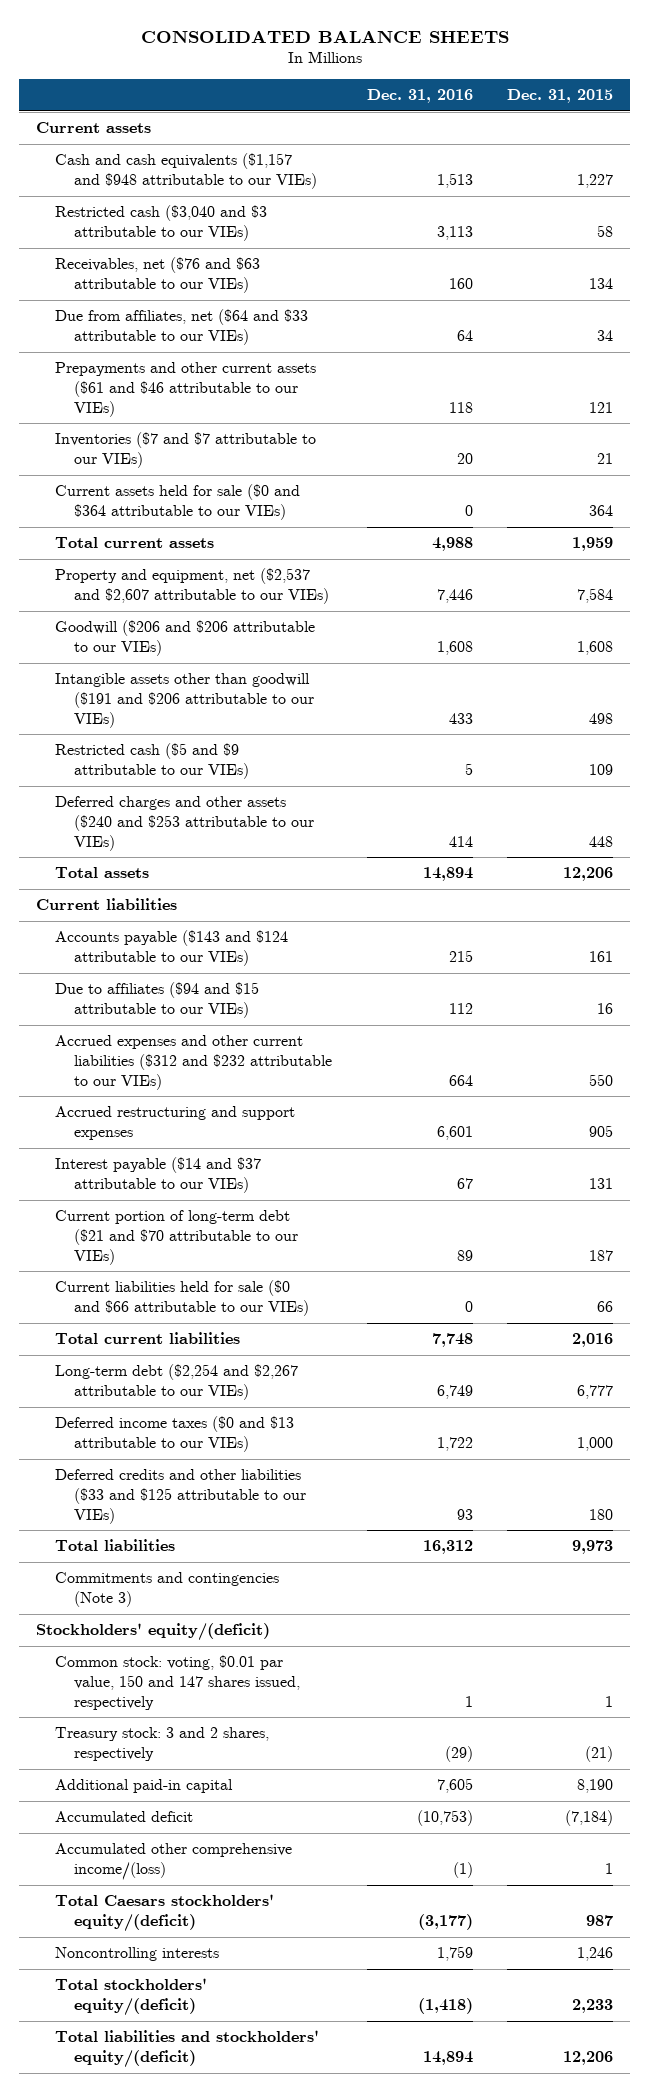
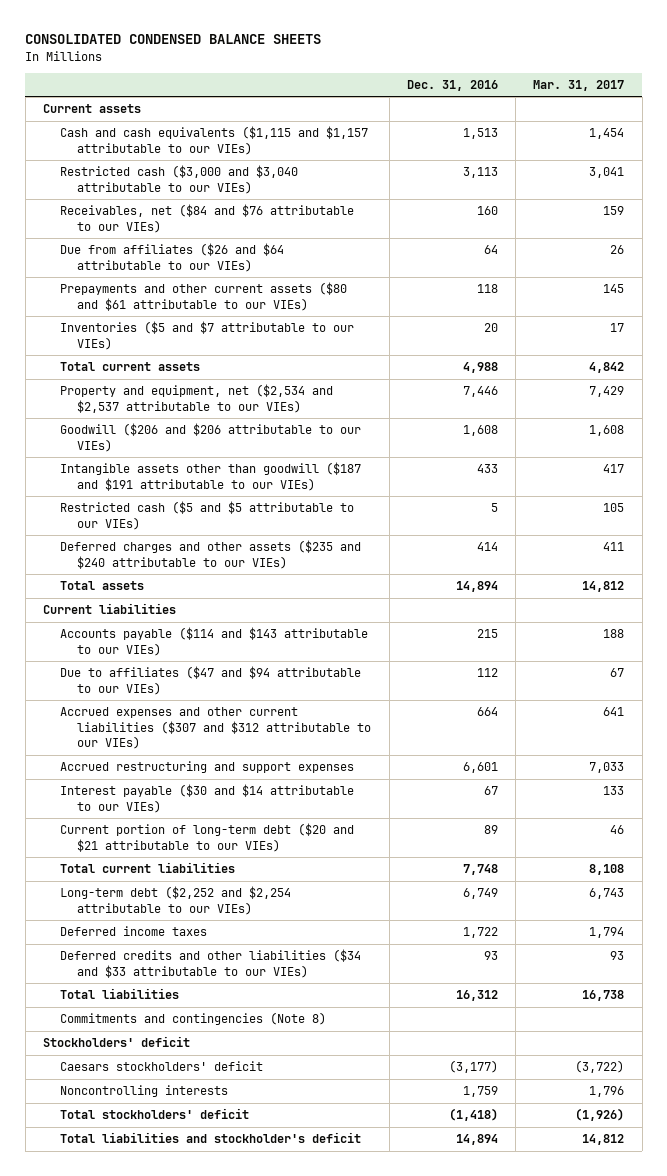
- CONSOLIDATED BALANCE SHEETS
+ CONSOLIDATED CONDENSED BALANCE SHEETS
- | Dec. 31, 2016 | Dec. 31, 2015
+ | Dec. 31, 2016 | Mar. 31, 2017
- Cash and cash equivalents ($1,157 and $948 attributable to our VIEs) | 1,513 | 1,227
- Restricted cash ($3,040 and $3 attributable to our VIEs) | 3,113 | 58
- Receivables, net ($76 and $63 attributable to our VIEs) | 160 | 134
- Due from affiliates, net ($64 and $33 attributable to our VIEs) | 64 | 34
- Prepayments and other current assets ($61 and $46 attributable to our VIEs) | 118 | 121
- Inventories ($7 and $7 attributable to our VIEs) | 20 | 21
- Current assets held for sale ($0 and $364 attributable to our VIEs) | 0 | 364
+ Cash and cash equivalents ($1,115 and $1,157 attributable to our VIEs) | 1,513 | 1,454
+ Restricted cash ($3,000 and $3,040 attributable to our VIEs) | 3,113 | 3,041
+ Receivables, net ($84 and $76 attributable to our VIEs) | 160 | 159
+ Due from affiliates ($26 and $64 attributable to our VIEs) | 64 | 26
+ Prepayments and other current assets ($80 and $61 attributable to our VIEs) | 118 | 145
+ Inventories ($5 and $7 attributable to our VIEs) | 20 | 17
- Property and equipment, net ($2,537 and $2,607 attributable to our VIEs) | 7,446 | 7,584
+ Property and equipment, net ($2,534 and $2,537 attributable to our VIEs) | 7,446 | 7,429
- Intangible assets other than goodwill ($191 and $206 attributable to our VIEs) | 433 | 498
- Restricted cash ($5 and $9 attributable to our VIEs) | 5 | 109
- Deferred charges and other assets ($240 and $253 attributable to our VIEs) | 414 | 448
+ Intangible assets other than goodwill ($187 and $191 attributable to our VIEs) | 433 | 417
+ Restricted cash ($5 and $5 attributable to our VIEs) | 5 | 105
+ Deferred charges and other assets ($235 and $240 attributable to our VIEs) | 414 | 411
- Accounts payable ($143 and $124 attributable to our VIEs) | 215 | 161
- Due to affiliates ($94 and $15 attributable to our VIEs) | 112 | 16
- Accrued expenses and other current liabilities ($312 and $232 attributable to our VIEs) | 664 | 550
+ Accounts payable ($114 and $143 attributable to our VIEs) | 215 | 188
+ Due to affiliates ($47 and $94 attributable to our VIEs) | 112 | 67
+ Accrued expenses and other current liabilities ($307 and $312 attributable to our VIEs) | 664 | 641
- Interest payable ($14 and $37 attributable to our VIEs) | 67 | 131
- Current portion of long-term debt ($21 and $70 attributable to our VIEs) | 89 | 187
- Current liabilities held for sale ($0 and $66 attributable to our VIEs) | 0 | 66
+ Interest payable ($30 and $14 attributable to our VIEs) | 67 | 133
+ Current portion of long-term debt ($20 and $21 attributable to our VIEs) | 89 | 46
- Long-term debt ($2,254 and $2,267 attributable to our VIEs) | 6,749 | 6,777
- Deferred income taxes ($0 and $13 attributable to our VIEs) | 1,722 | 1,000
- Deferred credits and other liabilities ($33 and $125 attributable to our VIEs) | 93 | 180
+ Long-term debt ($2,252 and $2,254 attributable to our VIEs) | 6,749 | 6,743
+ Deferred income taxes | 1,722 | 1,794
+ Deferred credits and other liabilities ($34 and $33 attributable to our VIEs) | 93 | 93
- Commitments and contingencies (Note 3)
- Stockholders' equity/(deficit)
- Common stock: voting, $0.01 par value, 150 and 147 shares issued, respectively | 1 | 1
- Treasury stock: 3 and 2 shares, respectively | (29) | (21)
- Additional paid-in capital | 7,605 | 8,190
- Accumulated deficit | (10,753) | (7,184)
- Accumulated other comprehensive income/(loss) | (1) | 1
- Total Caesars stockholders' equity/(deficit) | (3,177) | 987
+ Commitments and contingencies (Note 8)
+ Stockholders' deficit
+ Caesars stockholders' deficit | (3,177) | (3,722)
- Total stockholders' equity/(deficit) | (1,418) | 2,233
- Total liabilities and stockholders' equity/(deficit) | 14,894 | 12,206
+ Total stockholders' deficit | (1,418) | (1,926)
+ Total liabilities and stockholder's deficit | 14,894 | 14,812

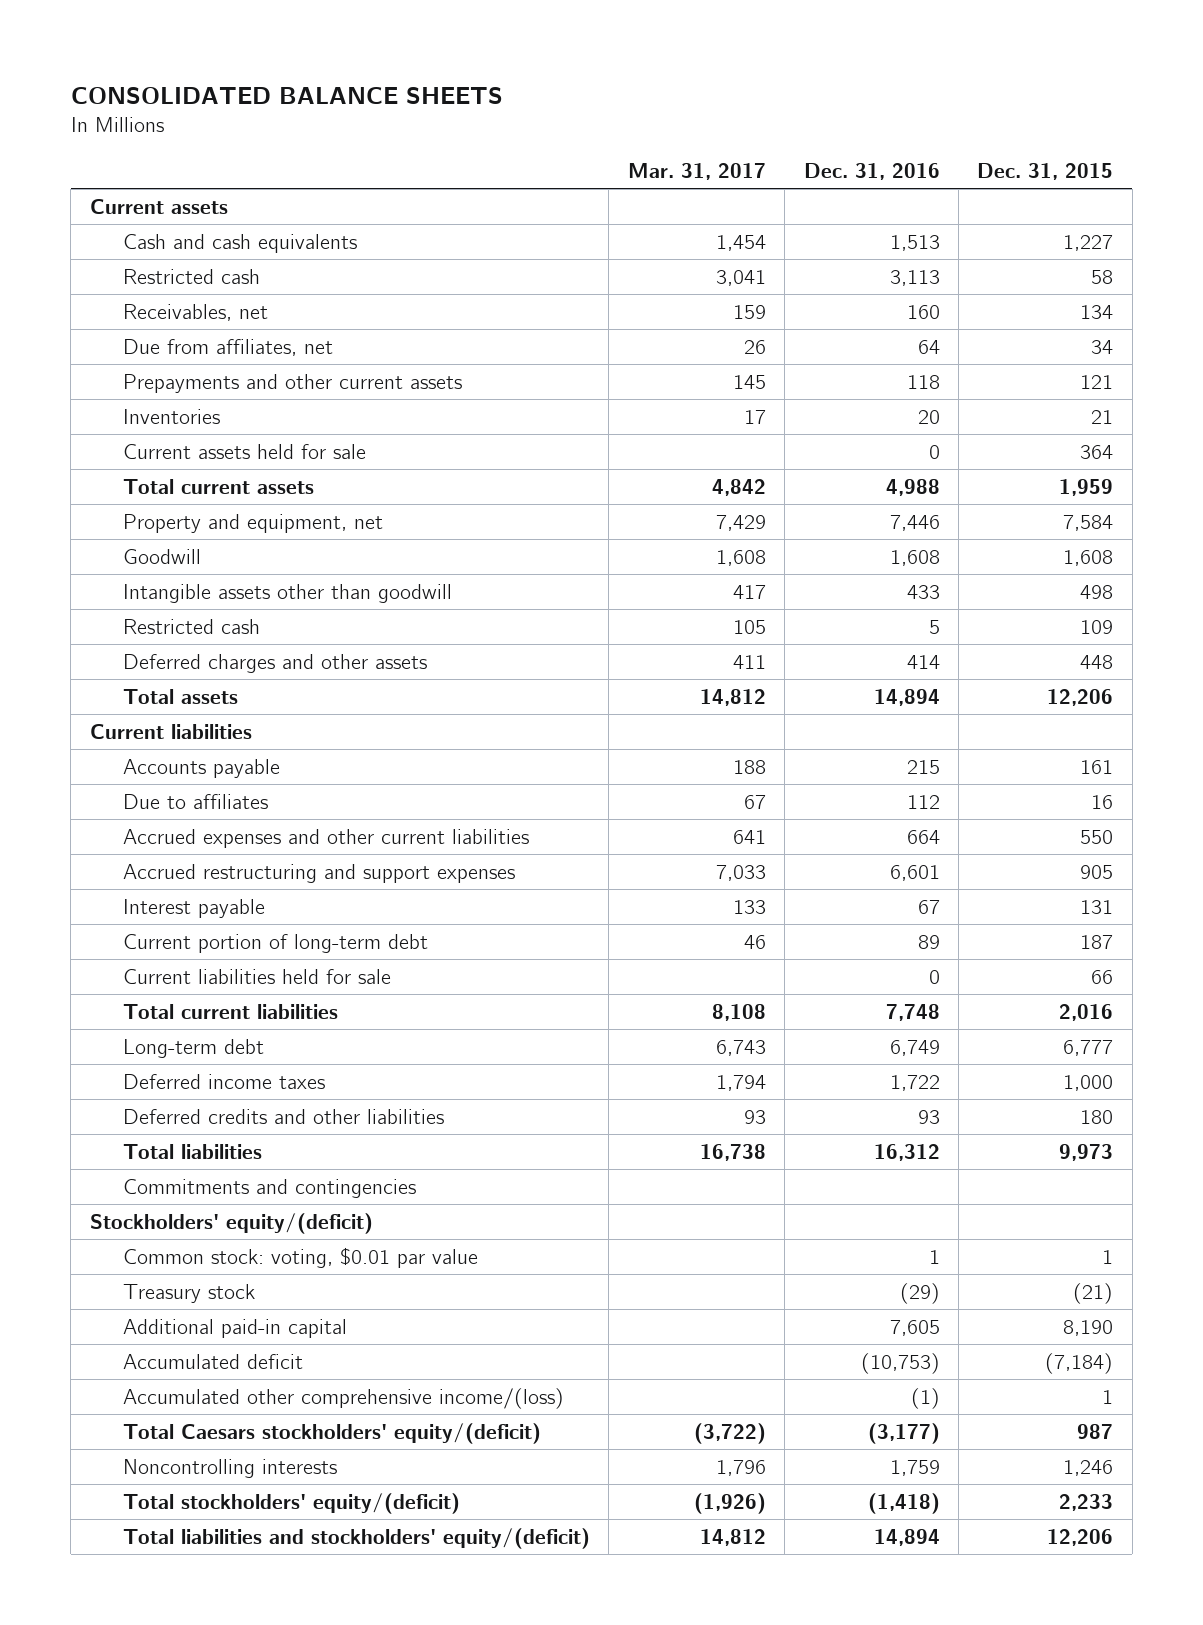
- CONSOLIDATED CONDENSED BALANCE SHEETS
+ CONSOLIDATED BALANCE SHEETS
- | Dec. 31, 2016 | Mar. 31, 2017
+ | Mar. 31, 2017 | Dec. 31, 2016 | Dec. 31, 2015
- Cash and cash equivalents ($1,115 and $1,157 attributable to our VIEs) | 1,513 | 1,454
- Restricted cash ($3,000 and $3,040 attributable to our VIEs) | 3,113 | 3,041
- Receivables, net ($84 and $76 attributable to our VIEs) | 160 | 159
- Due from affiliates ($26 and $64 attributable to our VIEs) | 64 | 26
- Prepayments and other current assets ($80 and $61 attributable to our VIEs) | 118 | 145
- Inventories ($5 and $7 attributable to our VIEs) | 20 | 17
+ Cash and cash equivalents | 1,454 | 1,513 | 1,227
+ Restricted cash | 3,041 | 3,113 | 58
+ Receivables, net | 159 | 160 | 134
+ Due from affiliates, net | 26 | 64 | 34
+ Prepayments and other current assets | 145 | 118 | 121
+ Inventories | 17 | 20 | 21
+ Current assets held for sale | | 0 | 364
- Property and equipment, net ($2,534 and $2,537 attributable to our VIEs) | 7,446 | 7,429
- Goodwill ($206 and $206 attributable to our VIEs) | 1,608 | 1,608
- Intangible assets other than goodwill ($187 and $191 attributable to our VIEs) | 433 | 417
- Restricted cash ($5 and $5 attributable to our VIEs) | 5 | 105
- Deferred charges and other assets ($235 and $240 attributable to our VIEs) | 414 | 411
+ Property and equipment, net | 7,429 | 7,446 | 7,584
+ Goodwill | 1,608 | 1,608 | 1,608
+ Intangible assets other than goodwill | 417 | 433 | 498
+ Restricted cash | 105 | 5 | 109
+ Deferred charges and other assets | 411 | 414 | 448
- Accounts payable ($114 and $143 attributable to our VIEs) | 215 | 188
- Due to affiliates ($47 and $94 attributable to our VIEs) | 112 | 67
- Accrued expenses and other current liabilities ($307 and $312 attributable to our VIEs) | 664 | 641
+ Accounts payable | 188 | 215 | 161
+ Due to affiliates | 67 | 112 | 16
+ Accrued expenses and other current liabilities | 641 | 664 | 550
- Interest payable ($30 and $14 attributable to our VIEs) | 67 | 133
- Current portion of long-term debt ($20 and $21 attributable to our VIEs) | 89 | 46
+ Interest payable | 133 | 67 | 131
+ Current portion of long-term debt | 46 | 89 | 187
+ Current liabilities held for sale | | 0 | 66
- Long-term debt ($2,252 and $2,254 attributable to our VIEs) | 6,749 | 6,743
+ Long-term debt | 6,743 | 6,749 | 6,777
- Deferred credits and other liabilities ($34 and $33 attributable to our VIEs) | 93 | 93
+ Deferred credits and other liabilities | 93 | 93 | 180
- Commitments and contingencies (Note 8)
- Stockholders' deficit
- Caesars stockholders' deficit | (3,177) | (3,722)
+ Commitments and contingencies
+ Stockholders' equity/(deficit)
+ Common stock: voting, $0.01 par value | | 1 | 1
+ Treasury stock | | (29) | (21)
+ Additional paid-in capital | | 7,605 | 8,190
+ Accumulated deficit | | (10,753) | (7,184)
+ Accumulated other comprehensive income/(loss) | | (1) | 1
+ Total Caesars stockholders' equity/(deficit) | (3,722) | (3,177) | 987
- Total stockholders' deficit | (1,418) | (1,926)
- Total liabilities and stockholder's deficit | 14,894 | 14,812
+ Total stockholders' equity/(deficit) | (1,926) | (1,418) | 2,233
+ Total liabilities and stockholders' equity/(deficit) | 14,812 | 14,894 | 12,206

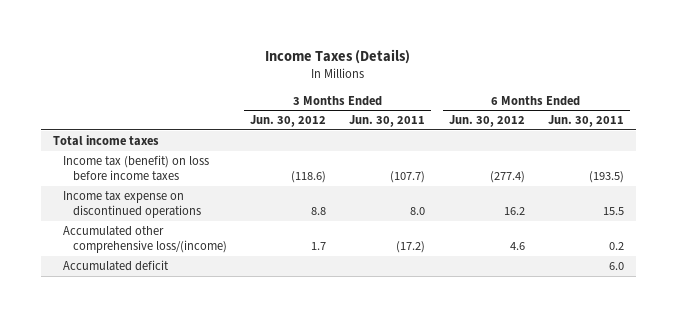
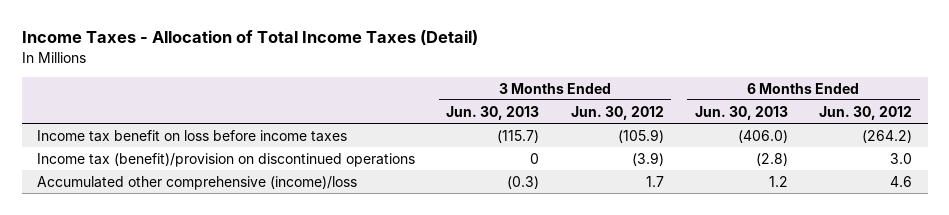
- Income Taxes (Details)
+ Income Taxes - Allocation of Total Income Taxes (Detail)
- | 3 Months Ended Jun. 30, 2012 | 3 Months Ended Jun. 30, 2011 | 6 Months Ended Jun. 30, 2012 | 6 Months Ended Jun. 30, 2011
+ | 3 Months Ended Jun. 30, 2013 | 3 Months Ended Jun. 30, 2012 | 6 Months Ended Jun. 30, 2013 | 6 Months Ended Jun. 30, 2012
- Total income taxes
- Income tax (benefit) on loss before income taxes | (118.6) | (107.7) | (277.4) | (193.5)
- Income tax expense on discontinued operations | 8.8 | 8.0 | 16.2 | 15.5
- Accumulated other comprehensive loss/(income) | 1.7 | (17.2) | 4.6 | 0.2
- Accumulated deficit | | | | 6.0
+ Income tax benefit on loss before income taxes | (115.7) | (105.9) | (406.0) | (264.2)
+ Income tax (benefit)/provision on discontinued operations | 0 | (3.9) | (2.8) | 3.0
+ Accumulated other comprehensive (income)/loss | (0.3) | 1.7 | 1.2 | 4.6

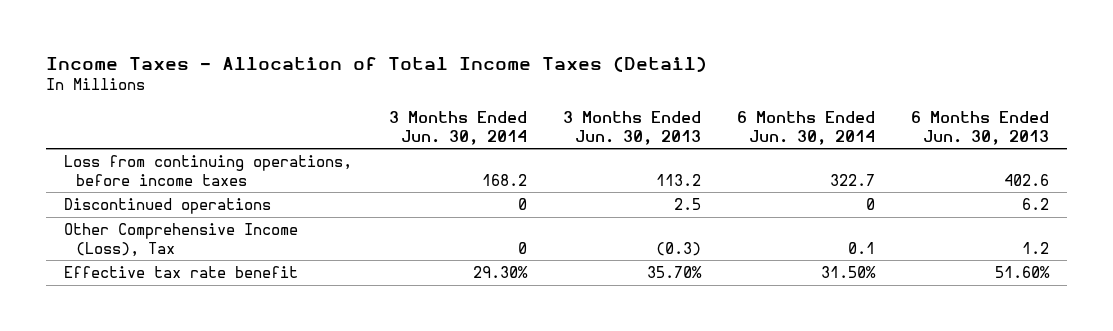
- | 3 Months Ended Jun. 30, 2013 | 3 Months Ended Jun. 30, 2012 | 6 Months Ended Jun. 30, 2013 | 6 Months Ended Jun. 30, 2012
+ | 3 Months Ended Jun. 30, 2014 | 3 Months Ended Jun. 30, 2013 | 6 Months Ended Jun. 30, 2014 | 6 Months Ended Jun. 30, 2013
- Income tax benefit on loss before income taxes | (115.7) | (105.9) | (406.0) | (264.2)
- Income tax (benefit)/provision on discontinued operations | 0 | (3.9) | (2.8) | 3.0
- Accumulated other comprehensive (income)/loss | (0.3) | 1.7 | 1.2 | 4.6
+ Loss from continuing operations, before income taxes | 168.2 | 113.2 | 322.7 | 402.6
+ Discontinued operations | 0 | 2.5 | 0 | 6.2
+ Other Comprehensive Income (Loss), Tax | 0 | (0.3) | 0.1 | 1.2
+ Effective tax rate benefit | 29.30% | 35.70% | 31.50% | 51.60%

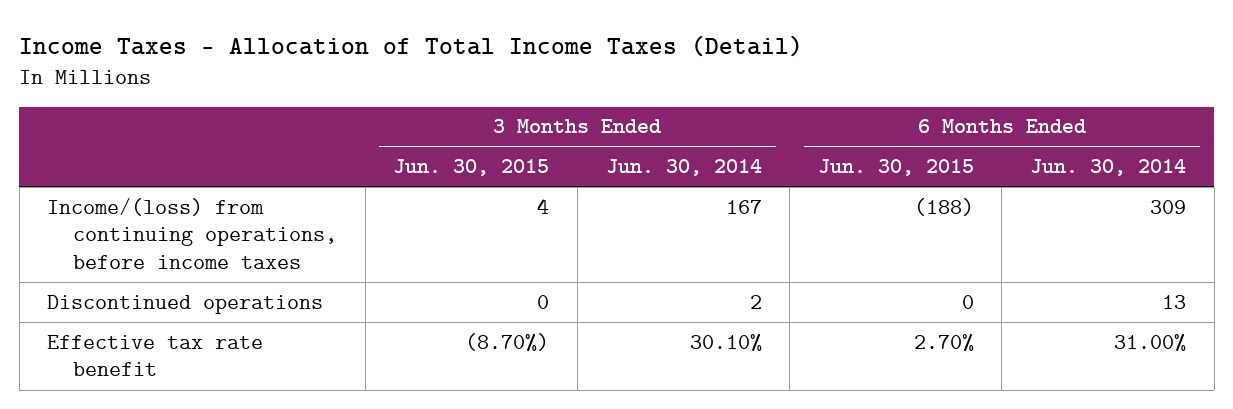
- | 3 Months Ended Jun. 30, 2014 | 3 Months Ended Jun. 30, 2013 | 6 Months Ended Jun. 30, 2014 | 6 Months Ended Jun. 30, 2013
+ | 3 Months Ended Jun. 30, 2015 | 3 Months Ended Jun. 30, 2014 | 6 Months Ended Jun. 30, 2015 | 6 Months Ended Jun. 30, 2014
- Loss from continuing operations, before income taxes | 168.2 | 113.2 | 322.7 | 402.6
- Discontinued operations | 0 | 2.5 | 0 | 6.2
- Other Comprehensive Income (Loss), Tax | 0 | (0.3) | 0.1 | 1.2
- Effective tax rate benefit | 29.30% | 35.70% | 31.50% | 51.60%
+ Income/(loss) from continuing operations, before income taxes | 4 | 167 | (188) | 309
+ Discontinued operations | 0 | 2 | 0 | 13
+ Effective tax rate benefit | (8.70%) | 30.10% | 2.70% | 31.00%

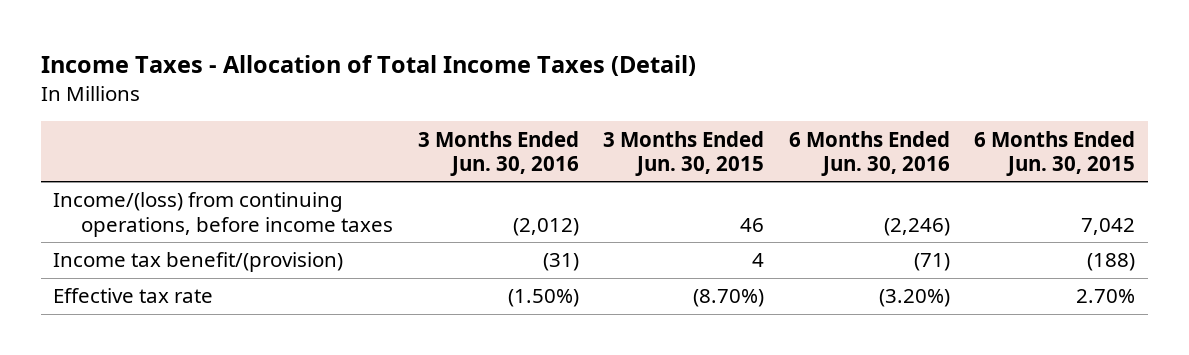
- | 3 Months Ended Jun. 30, 2015 | 3 Months Ended Jun. 30, 2014 | 6 Months Ended Jun. 30, 2015 | 6 Months Ended Jun. 30, 2014
+ | 3 Months Ended Jun. 30, 2016 | 3 Months Ended Jun. 30, 2015 | 6 Months Ended Jun. 30, 2016 | 6 Months Ended Jun. 30, 2015
- Income/(loss) from continuing operations, before income taxes | 4 | 167 | (188) | 309
- Discontinued operations | 0 | 2 | 0 | 13
- Effective tax rate benefit | (8.70%) | 30.10% | 2.70% | 31.00%
+ Income/(loss) from continuing operations, before income taxes | (2,012) | 46 | (2,246) | 7,042
+ Income tax benefit/(provision) | (31) | 4 | (71) | (188)
+ Effective tax rate | (1.50%) | (8.70%) | (3.20%) | 2.70%

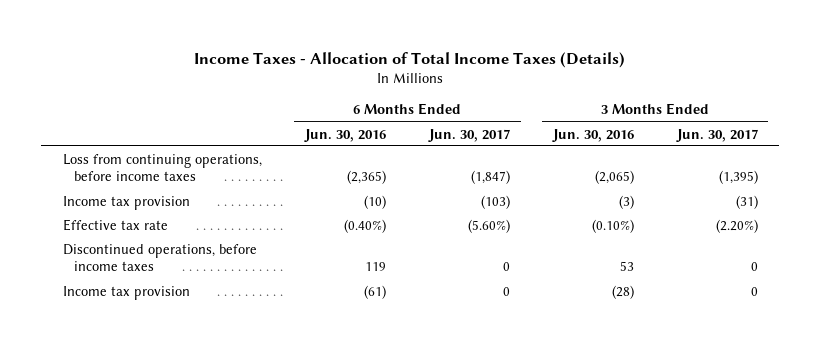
- Income Taxes - Allocation of Total Income Taxes (Detail)
+ Income Taxes - Allocation of Total Income Taxes (Details)
- | 3 Months Ended Jun. 30, 2016 | 3 Months Ended Jun. 30, 2015 | 6 Months Ended Jun. 30, 2016 | 6 Months Ended Jun. 30, 2015
+ | 6 Months Ended Jun. 30, 2016 | 6 Months Ended Jun. 30, 2017 | 3 Months Ended Jun. 30, 2016 | 3 Months Ended Jun. 30, 2017
- Income/(loss) from continuing operations, before income taxes | (2,012) | 46 | (2,246) | 7,042
- Income tax benefit/(provision) | (31) | 4 | (71) | (188)
- Effective tax rate | (1.50%) | (8.70%) | (3.20%) | 2.70%
+ Loss from continuing operations, before income taxes | (2,365) | (1,847) | (2,065) | (1,395)
+ Income tax provision | (10) | (103) | (3) | (31)
+ Effective tax rate | (0.40%) | (5.60%) | (0.10%) | (2.20%)
+ Discontinued operations, before income taxes | 119 | 0 | 53 | 0
+ Income tax provision | (61) | 0 | (28) | 0

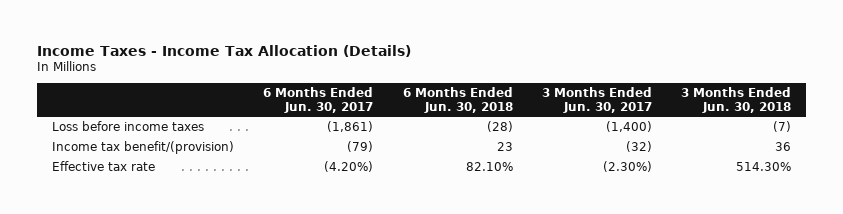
- Income Taxes - Allocation of Total Income Taxes (Details)
+ Income Taxes - Income Tax Allocation (Details)
- | 6 Months Ended Jun. 30, 2016 | 6 Months Ended Jun. 30, 2017 | 3 Months Ended Jun. 30, 2016 | 3 Months Ended Jun. 30, 2017
+ | 6 Months Ended Jun. 30, 2017 | 6 Months Ended Jun. 30, 2018 | 3 Months Ended Jun. 30, 2017 | 3 Months Ended Jun. 30, 2018
- Loss from continuing operations, before income taxes | (2,365) | (1,847) | (2,065) | (1,395)
- Income tax provision | (10) | (103) | (3) | (31)
- Effective tax rate | (0.40%) | (5.60%) | (0.10%) | (2.20%)
- Discontinued operations, before income taxes | 119 | 0 | 53 | 0
- Income tax provision | (61) | 0 | (28) | 0
+ Loss before income taxes | (1,861) | (28) | (1,400) | (7)
+ Income tax benefit/(provision) | (79) | 23 | (32) | 36
+ Effective tax rate | (4.20%) | 82.10% | (2.30%) | 514.30%

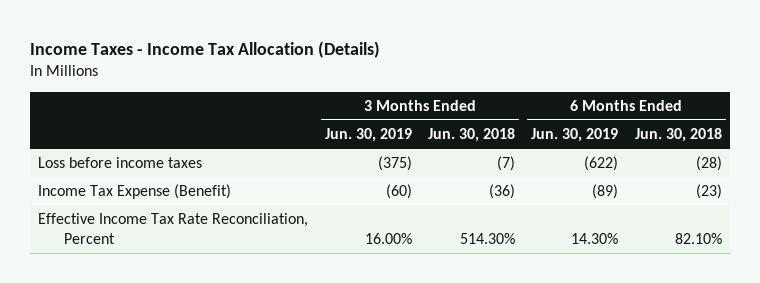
- | 6 Months Ended Jun. 30, 2017 | 6 Months Ended Jun. 30, 2018 | 3 Months Ended Jun. 30, 2017 | 3 Months Ended Jun. 30, 2018
+ | 3 Months Ended Jun. 30, 2019 | 3 Months Ended Jun. 30, 2018 | 6 Months Ended Jun. 30, 2019 | 6 Months Ended Jun. 30, 2018
- Income tax benefit/(provision) | (79) | 23 | (32) | 36
- Effective tax rate | (4.20%) | 82.10% | (2.30%) | 514.30%
+ Income Tax Expense (Benefit) | (60) | (36) | (89) | (23)
+ Effective Income Tax Rate Reconciliation, Percent | 16.00% | 514.30% | 14.30% | 82.10%

